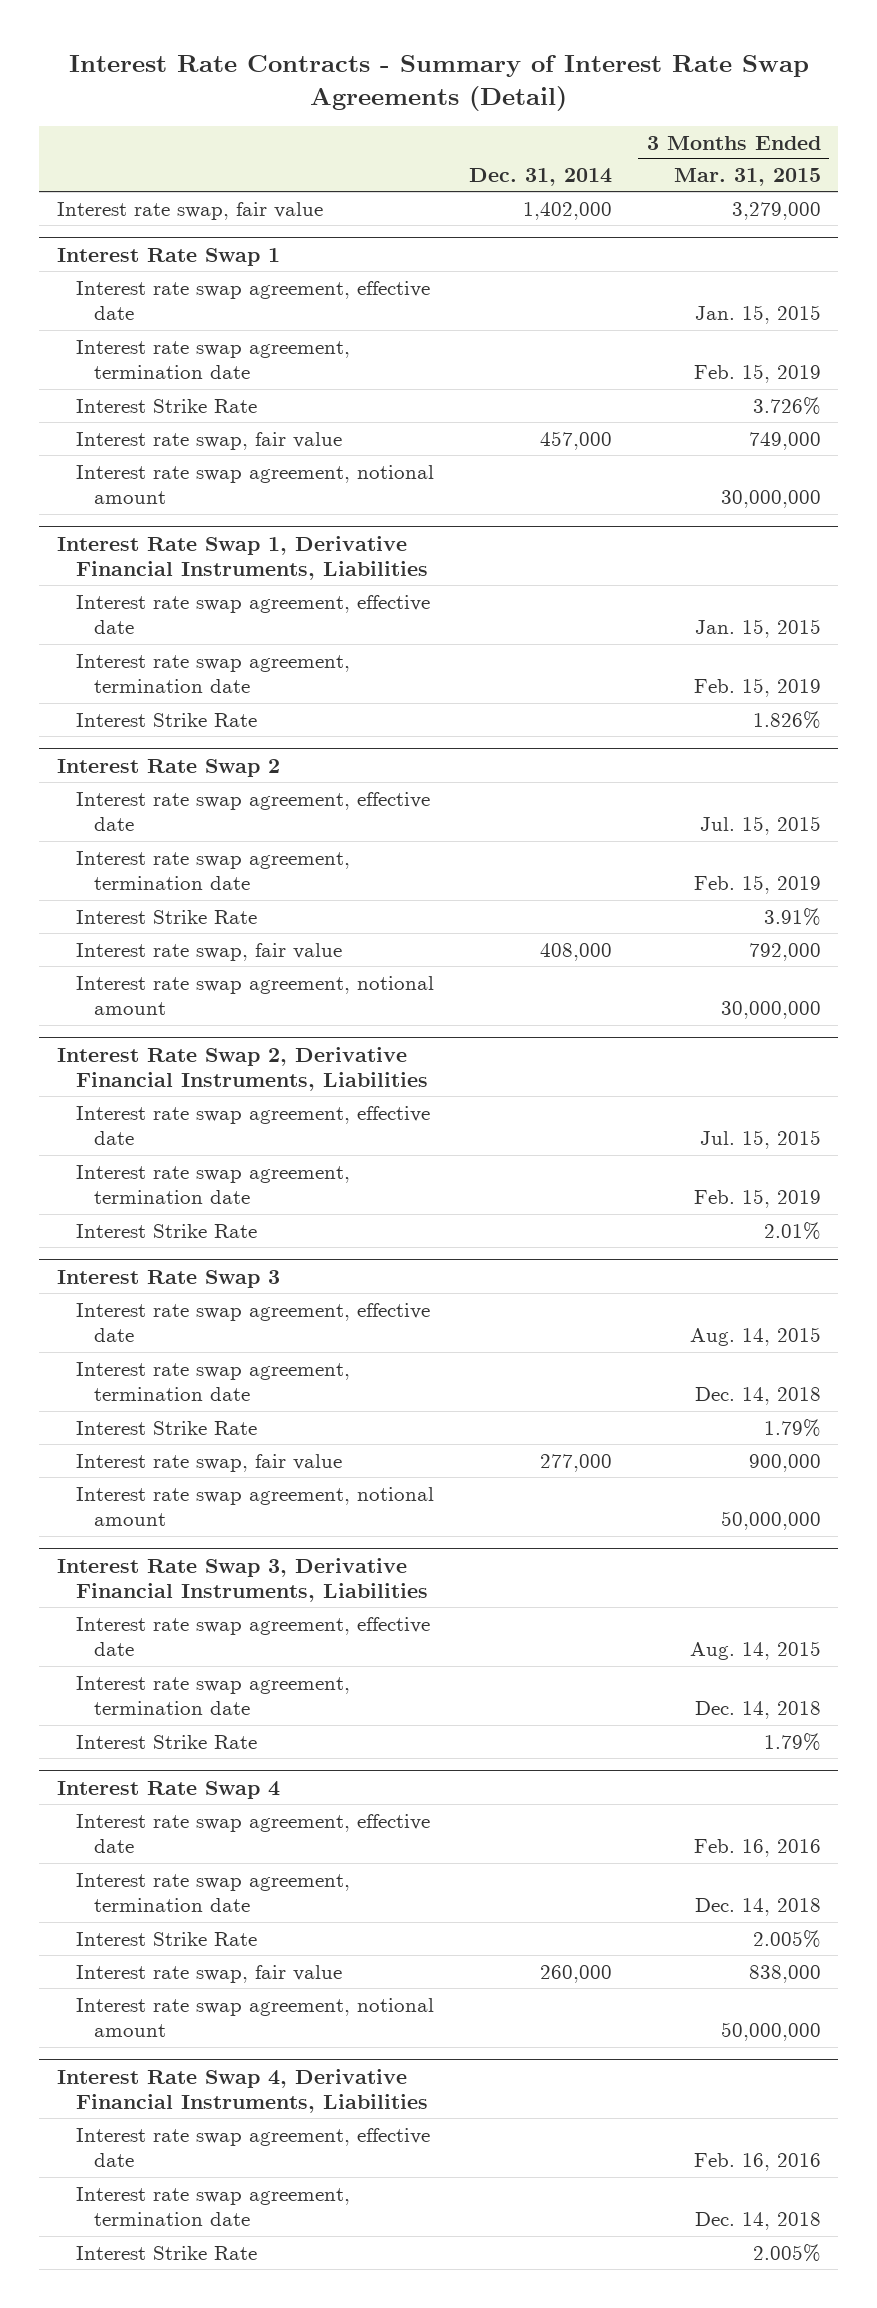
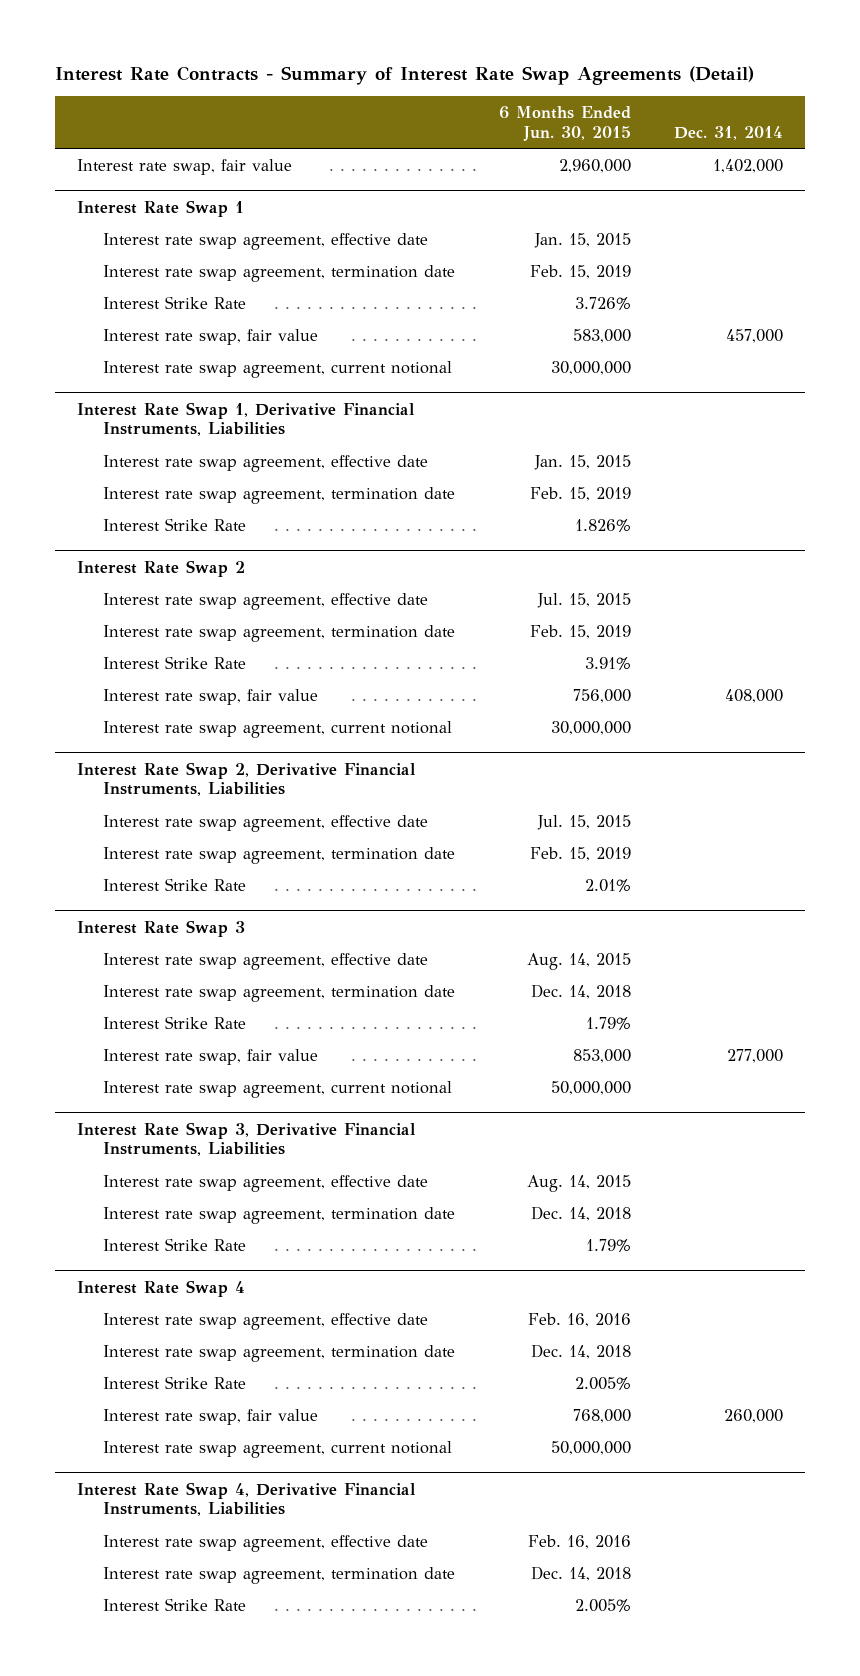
- | Dec. 31, 2014 | 3 Months Ended Mar. 31, 2015
+ | 6 Months Ended Jun. 30, 2015 | Dec. 31, 2014
@ Interest Rate Swap 1
- Interest rate swap agreement, notional amount | | 30,000,000
+ Interest rate swap agreement, current notional | 30,000,000 |
@ Interest Rate Swap 2
- Interest rate swap agreement, notional amount | | 30,000,000
+ Interest rate swap agreement, current notional | 30,000,000 |
@ Interest Rate Swap 3
- Interest rate swap agreement, notional amount | | 50,000,000
+ Interest rate swap agreement, current notional | 50,000,000 |
@ Interest Rate Swap 4
- Interest rate swap agreement, notional amount | | 50,000,000
+ Interest rate swap agreement, current notional | 50,000,000 |

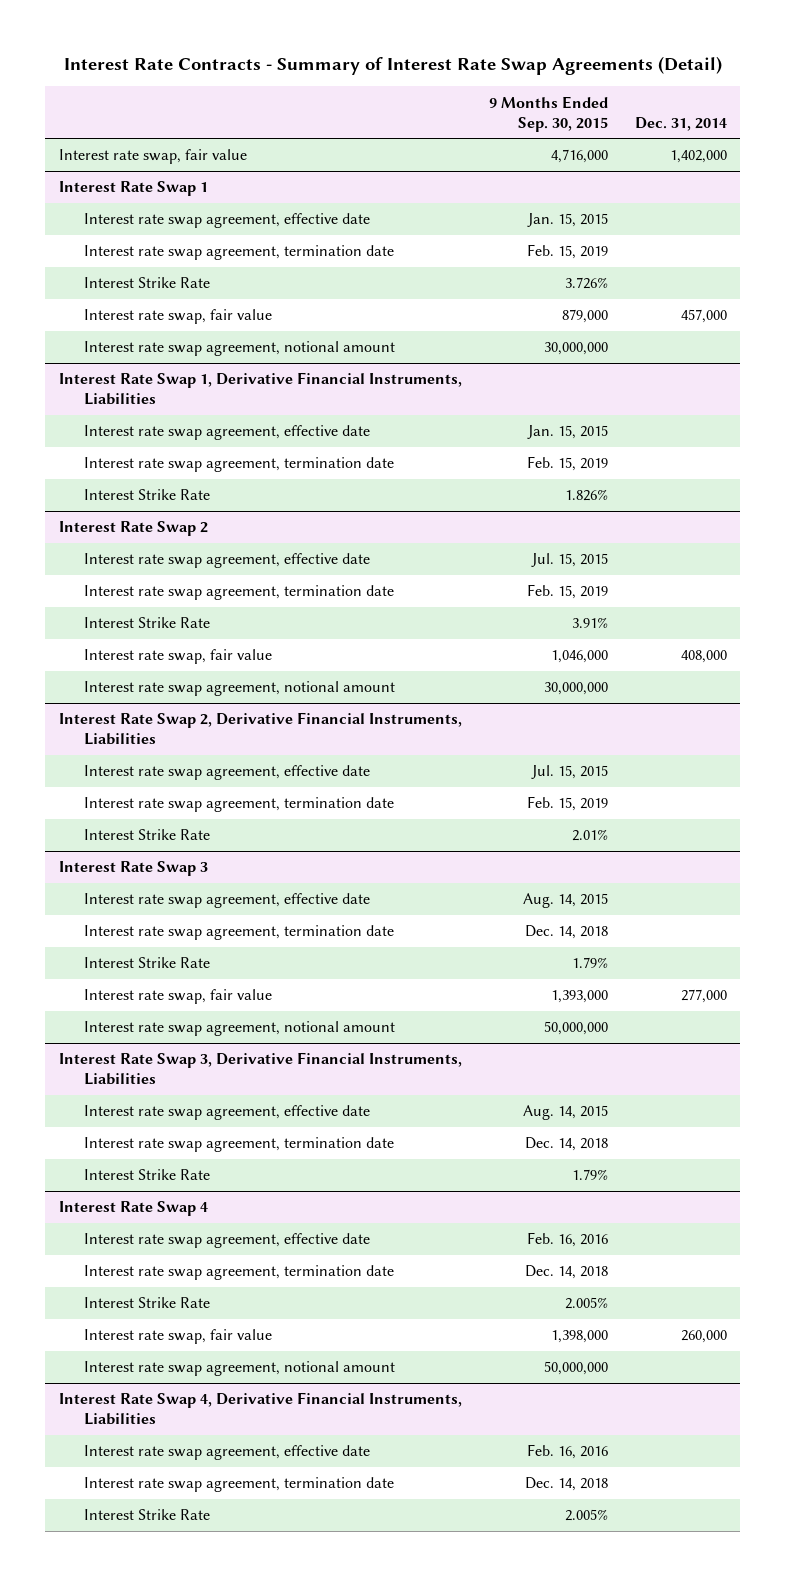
- | 6 Months Ended Jun. 30, 2015 | Dec. 31, 2014
+ | 9 Months Ended Sep. 30, 2015 | Dec. 31, 2014
@ Interest Rate Swap 1
- Interest rate swap agreement, current notional | 30,000,000 |
+ Interest rate swap agreement, notional amount | 30,000,000 |
@ Interest Rate Swap 2
- Interest rate swap agreement, current notional | 30,000,000 |
+ Interest rate swap agreement, notional amount | 30,000,000 |
@ Interest Rate Swap 3
- Interest rate swap agreement, current notional | 50,000,000 |
+ Interest rate swap agreement, notional amount | 50,000,000 |
@ Interest Rate Swap 4
- Interest rate swap agreement, current notional | 50,000,000 |
+ Interest rate swap agreement, notional amount | 50,000,000 |

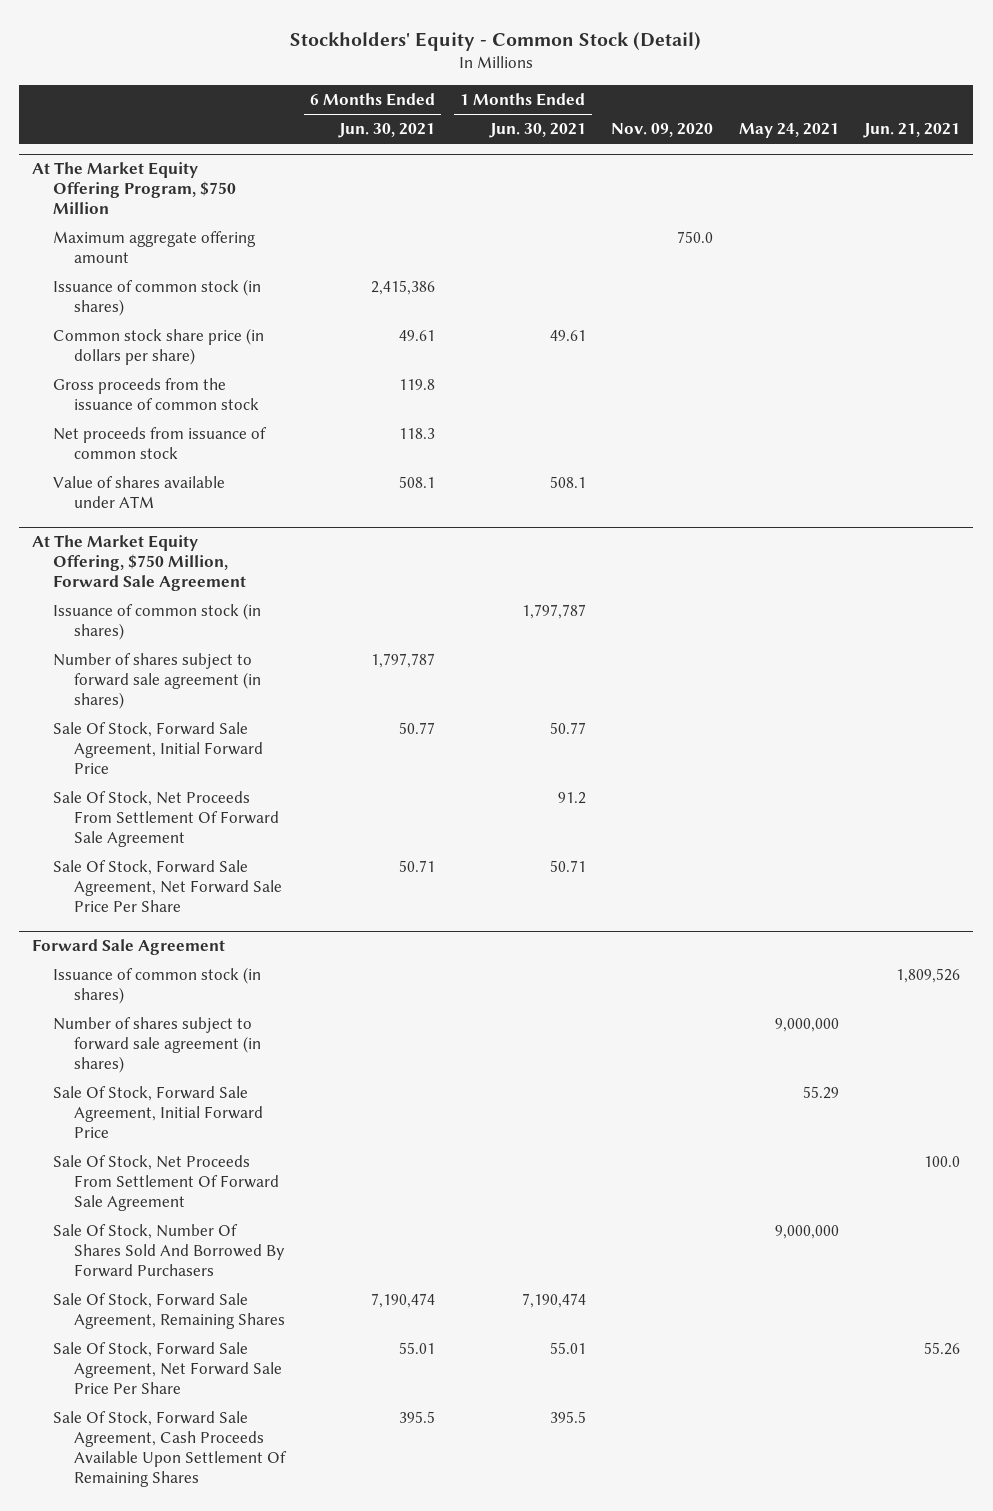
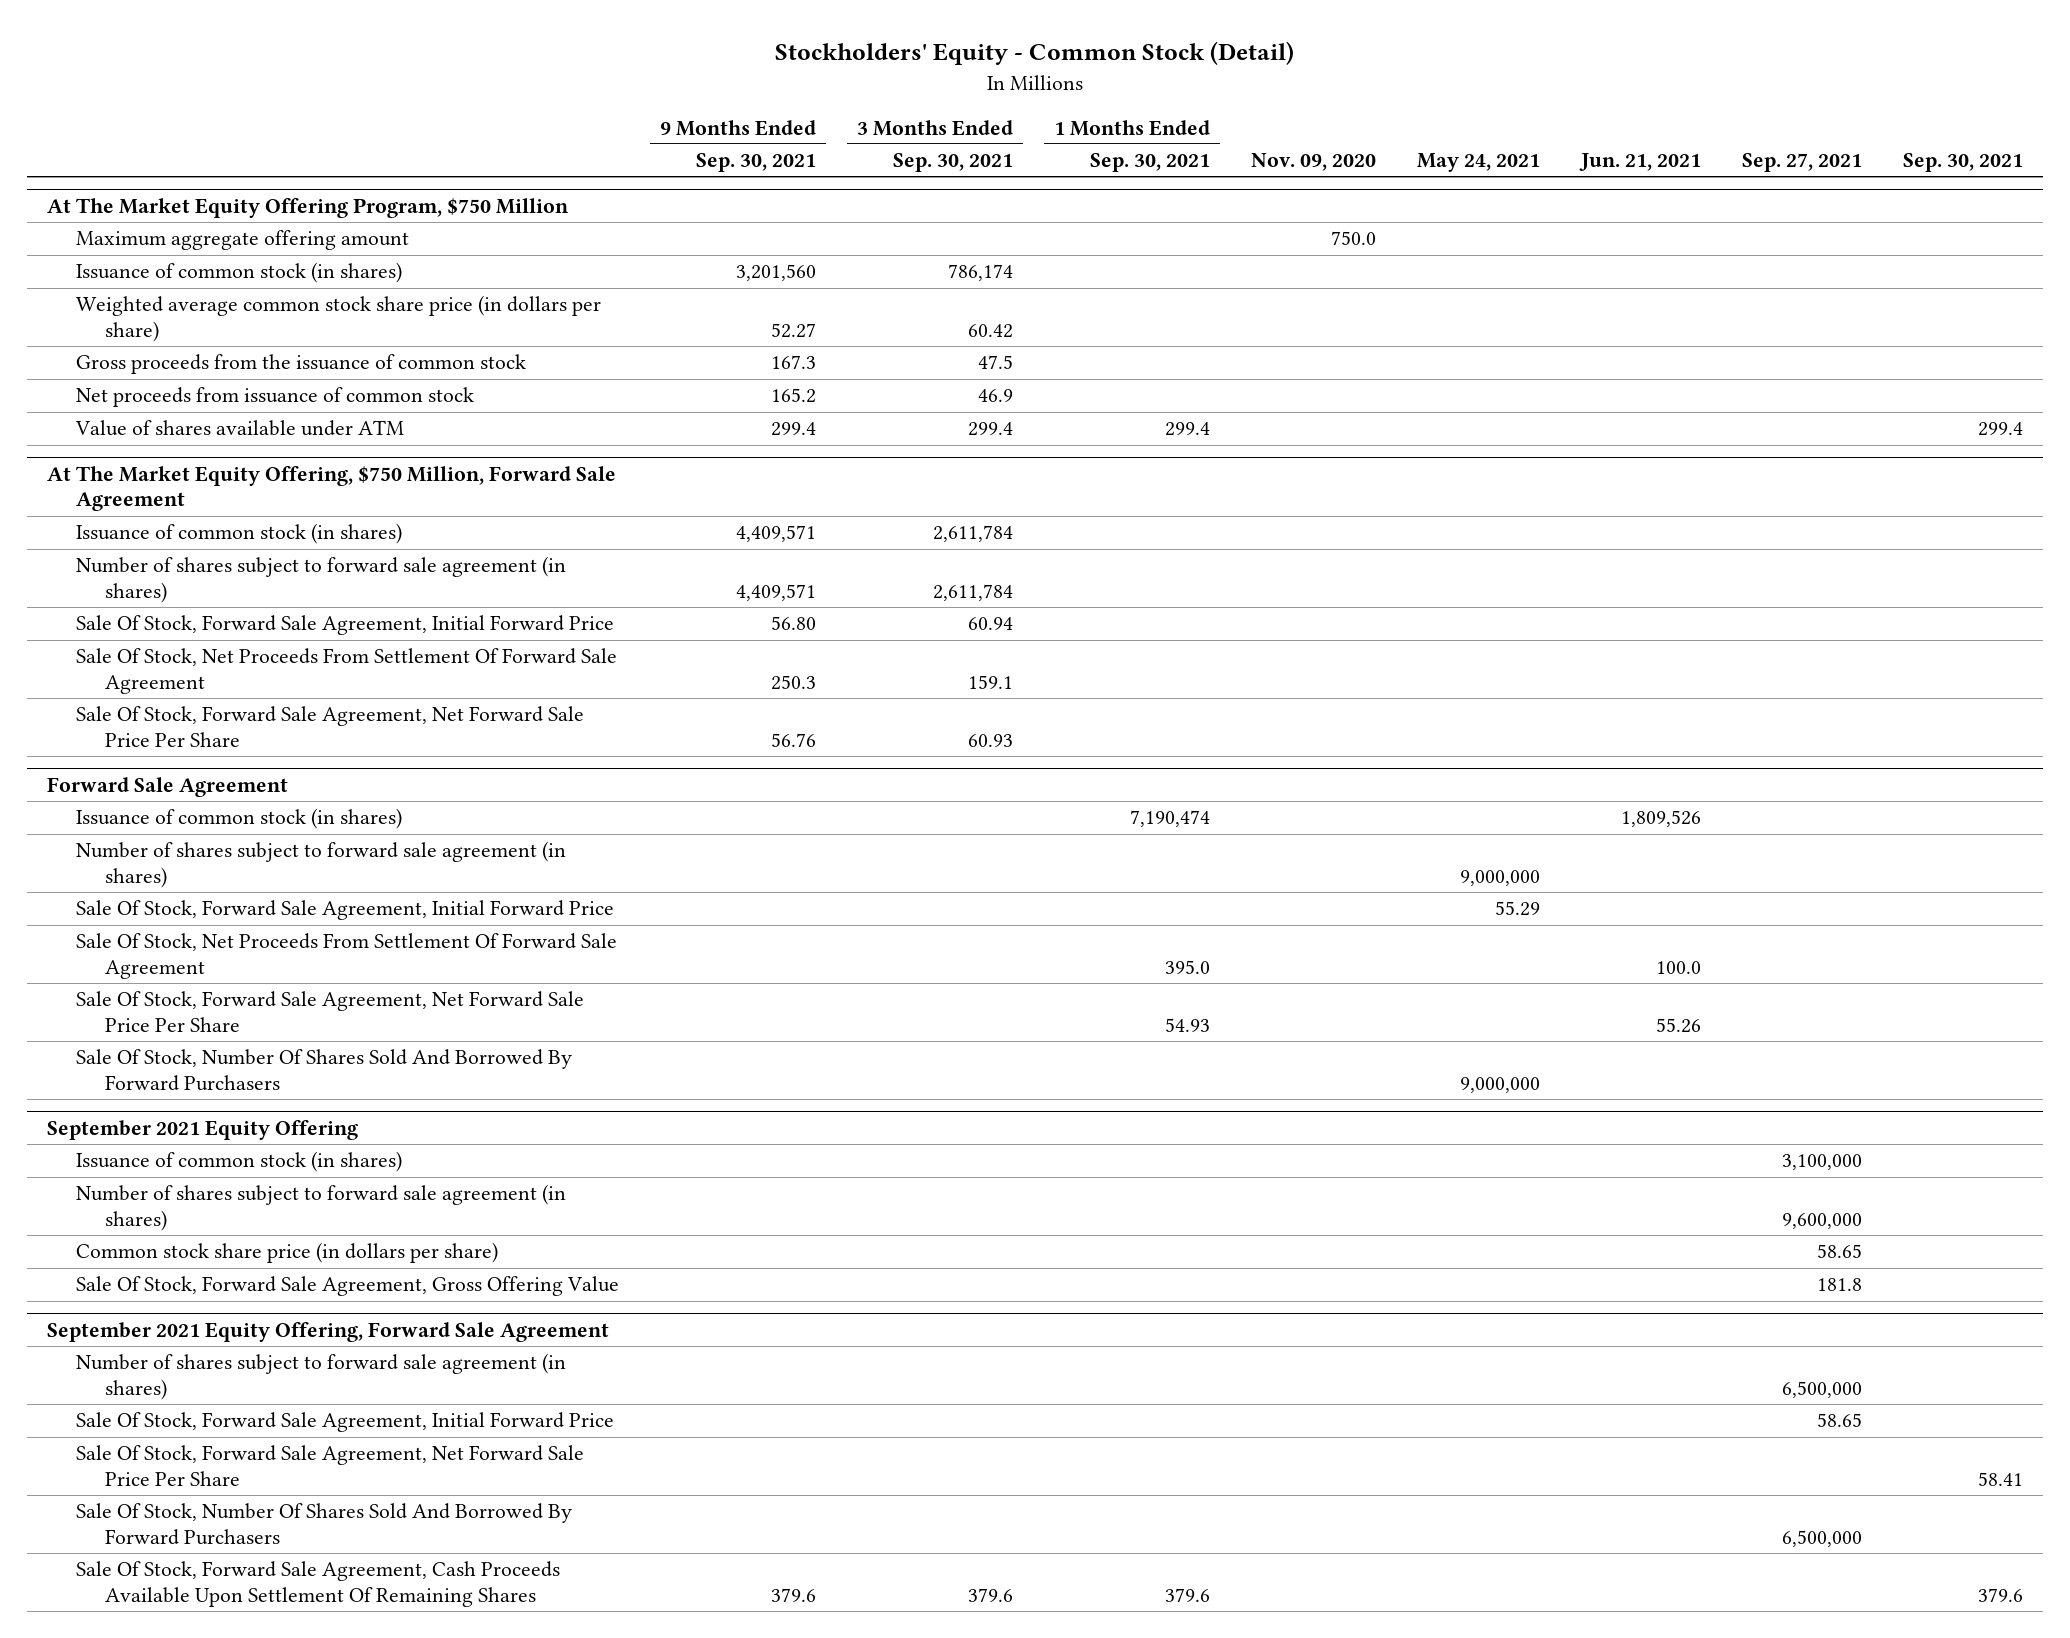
- | 6 Months Ended Jun. 30, 2021 | 1 Months Ended Jun. 30, 2021 | Nov. 09, 2020 | May 24, 2021 | Jun. 21, 2021
+ | 9 Months Ended Sep. 30, 2021 | 3 Months Ended Sep. 30, 2021 | 1 Months Ended Sep. 30, 2021 | Nov. 09, 2020 | May 24, 2021 | Jun. 21, 2021 | Sep. 27, 2021 | Sep. 30, 2021
@ At The Market Equity Offering Program, $750 Million
- Common stock share price (in dollars per share) | 49.61 | 49.61 | | |
+ Weighted average common stock share price (in dollars per share) | 52.27 | 60.42 | | | | | |
@ Forward Sale Agreement
- Sale Of Stock, Forward Sale Agreement, Remaining Shares | 7,190,474 | 7,190,474 | | |
- Sale Of Stock, Forward Sale Agreement, Cash Proceeds Available Upon Settlement Of Remaining Shares | 395.5 | 395.5 | | |
moved down: Sale Of Stock, Number Of Shares Sold And Borrowed By Forward Purchasers | | | | | 9,000,000 | | |
+ September 2021 Equity Offering
+ Issuance of common stock (in shares) | | | | | | | 3,100,000 |
+ Number of shares subject to forward sale agreement (in shares) | | | | | | | 9,600,000 |
+ Common stock share price (in dollars per share) | | | | | | | 58.65 |
+ Sale Of Stock, Forward Sale Agreement, Gross Offering Value | | | | | | | 181.8 |
+ September 2021 Equity Offering, Forward Sale Agreement
+ Number of shares subject to forward sale agreement (in shares) | | | | | | | 6,500,000 |
+ Sale Of Stock, Forward Sale Agreement, Initial Forward Price | | | | | | | 58.65 |
+ Sale Of Stock, Forward Sale Agreement, Net Forward Sale Price Per Share | | | | | | | | 58.41
+ Sale Of Stock, Number Of Shares Sold And Borrowed By Forward Purchasers | | | | | | | 6,500,000 |
+ Sale Of Stock, Forward Sale Agreement, Cash Proceeds Available Upon Settlement Of Remaining Shares | 379.6 | 379.6 | 379.6 | | | | | 379.6

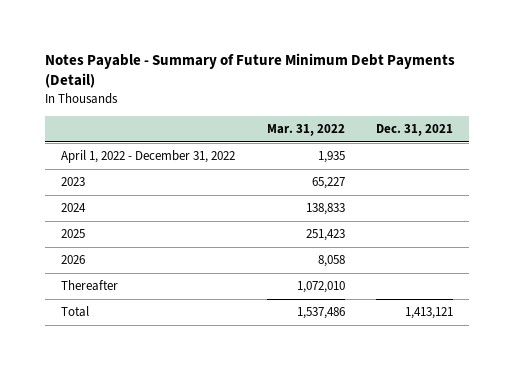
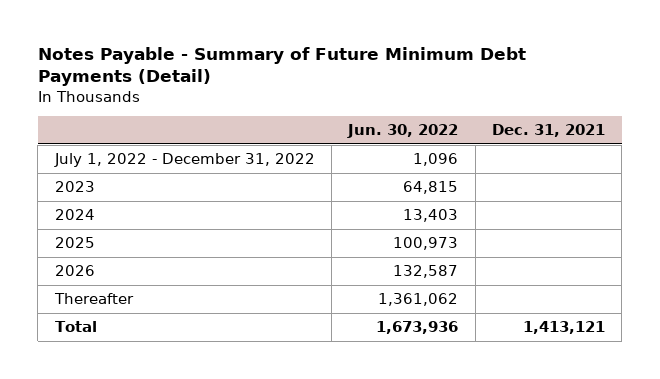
- | Mar. 31, 2022 | Dec. 31, 2021
+ | Jun. 30, 2022 | Dec. 31, 2021
- April 1, 2022 - December 31, 2022 | 1,935 |
+ July 1, 2022 - December 31, 2022 | 1,096 |

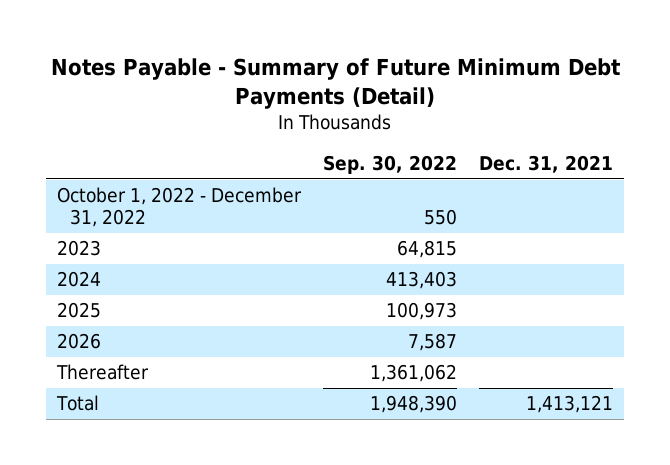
- | Jun. 30, 2022 | Dec. 31, 2021
+ | Sep. 30, 2022 | Dec. 31, 2021
- July 1, 2022 - December 31, 2022 | 1,096 |
+ October 1, 2022 - December 31, 2022 | 550 |

